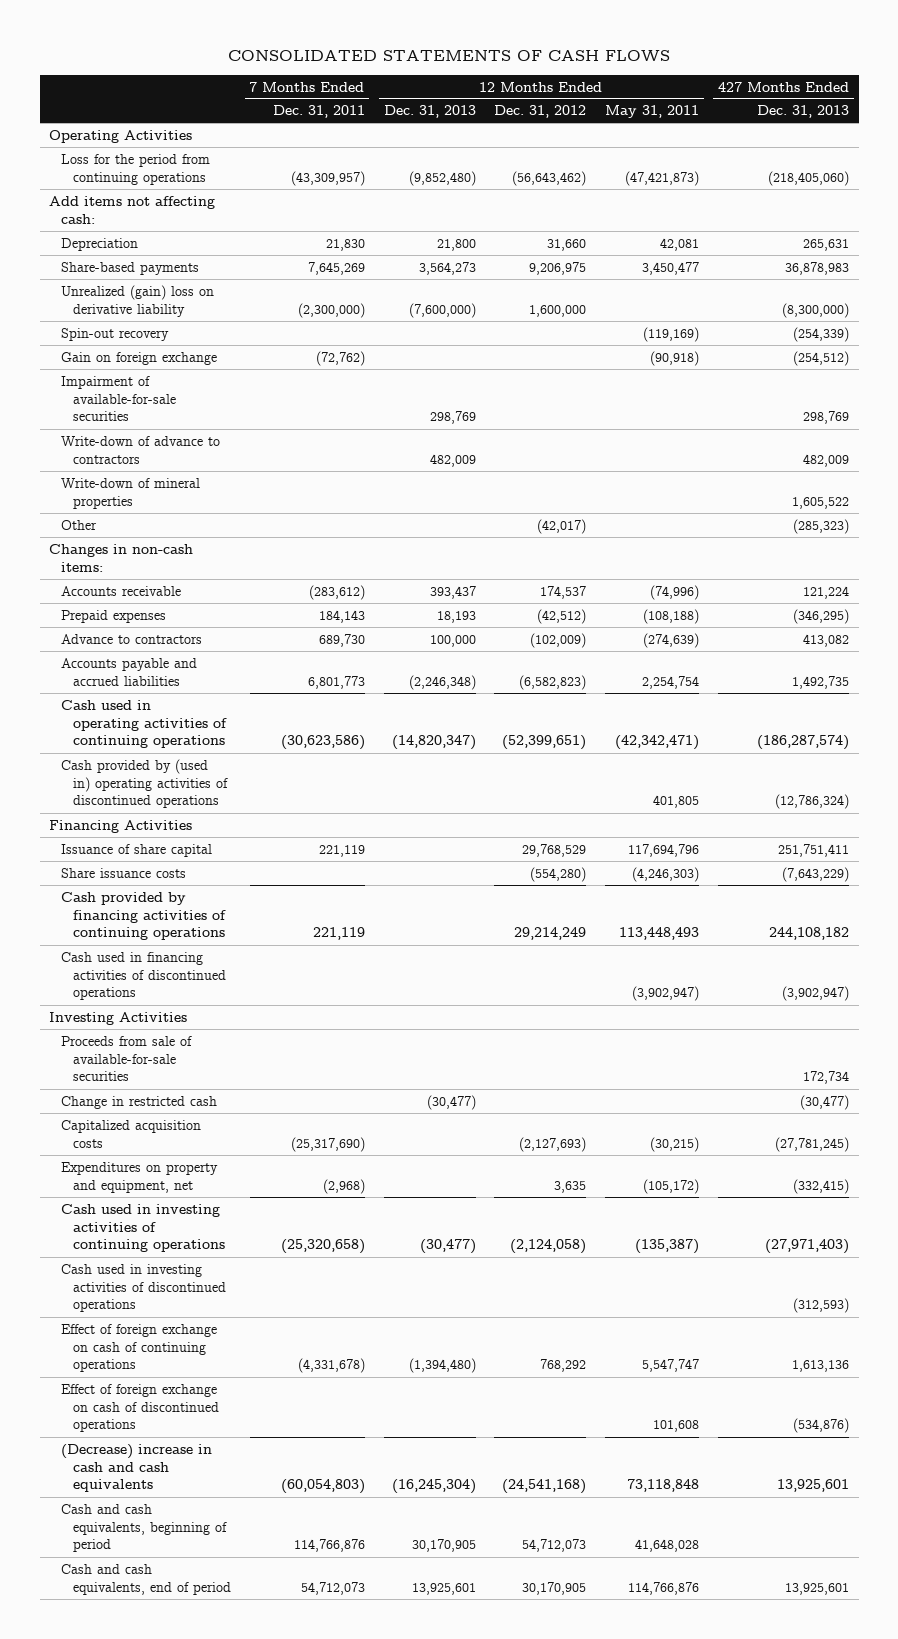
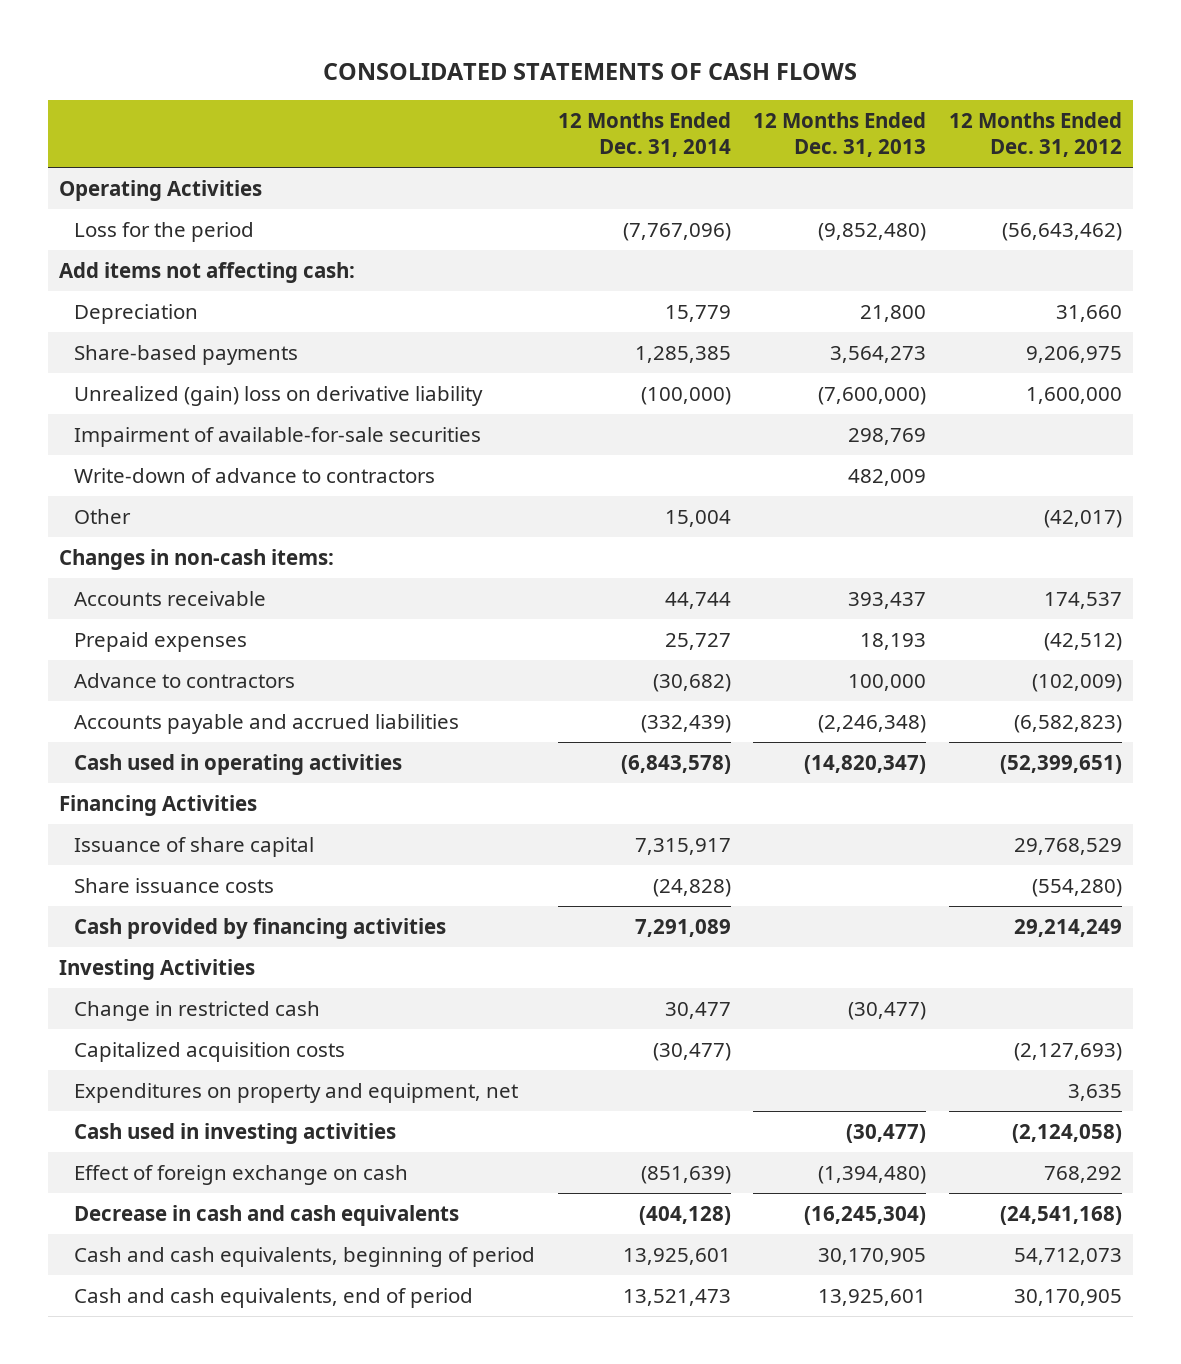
- | 7 Months Ended Dec. 31, 2011 | 12 Months Ended Dec. 31, 2013 | 12 Months Ended Dec. 31, 2012 | 12 Months Ended May 31, 2011 | 427 Months Ended Dec. 31, 2013
+ | 12 Months Ended Dec. 31, 2014 | 12 Months Ended Dec. 31, 2013 | 12 Months Ended Dec. 31, 2012
- Loss for the period from continuing operations | (43,309,957) | (9,852,480) | (56,643,462) | (47,421,873) | (218,405,060)
+ Loss for the period | (7,767,096) | (9,852,480) | (56,643,462)
- Spin-out recovery | | | | (119,169) | (254,339)
- Gain on foreign exchange | (72,762) | | | (90,918) | (254,512)
- Write-down of mineral properties | | | | | 1,605,522
- Cash used in operating activities of continuing operations | (30,623,586) | (14,820,347) | (52,399,651) | (42,342,471) | (186,287,574)
- Cash provided by (used in) operating activities of discontinued operations | | | | 401,805 | (12,786,324)
+ Cash used in operating activities | (6,843,578) | (14,820,347) | (52,399,651)
- Cash provided by financing activities of continuing operations | 221,119 | | 29,214,249 | 113,448,493 | 244,108,182
- Cash used in financing activities of discontinued operations | | | | (3,902,947) | (3,902,947)
+ Cash provided by financing activities | 7,291,089 | | 29,214,249
- Proceeds from sale of available-for-sale securities | | | | | 172,734
- Cash used in investing activities of continuing operations | (25,320,658) | (30,477) | (2,124,058) | (135,387) | (27,971,403)
- Cash used in investing activities of discontinued operations | | | | | (312,593)
- Effect of foreign exchange on cash of continuing operations | (4,331,678) | (1,394,480) | 768,292 | 5,547,747 | 1,613,136
- Effect of foreign exchange on cash of discontinued operations | | | | 101,608 | (534,876)
- (Decrease) increase in cash and cash equivalents | (60,054,803) | (16,245,304) | (24,541,168) | 73,118,848 | 13,925,601
+ Cash used in investing activities | | (30,477) | (2,124,058)
+ Effect of foreign exchange on cash | (851,639) | (1,394,480) | 768,292
+ Decrease in cash and cash equivalents | (404,128) | (16,245,304) | (24,541,168)

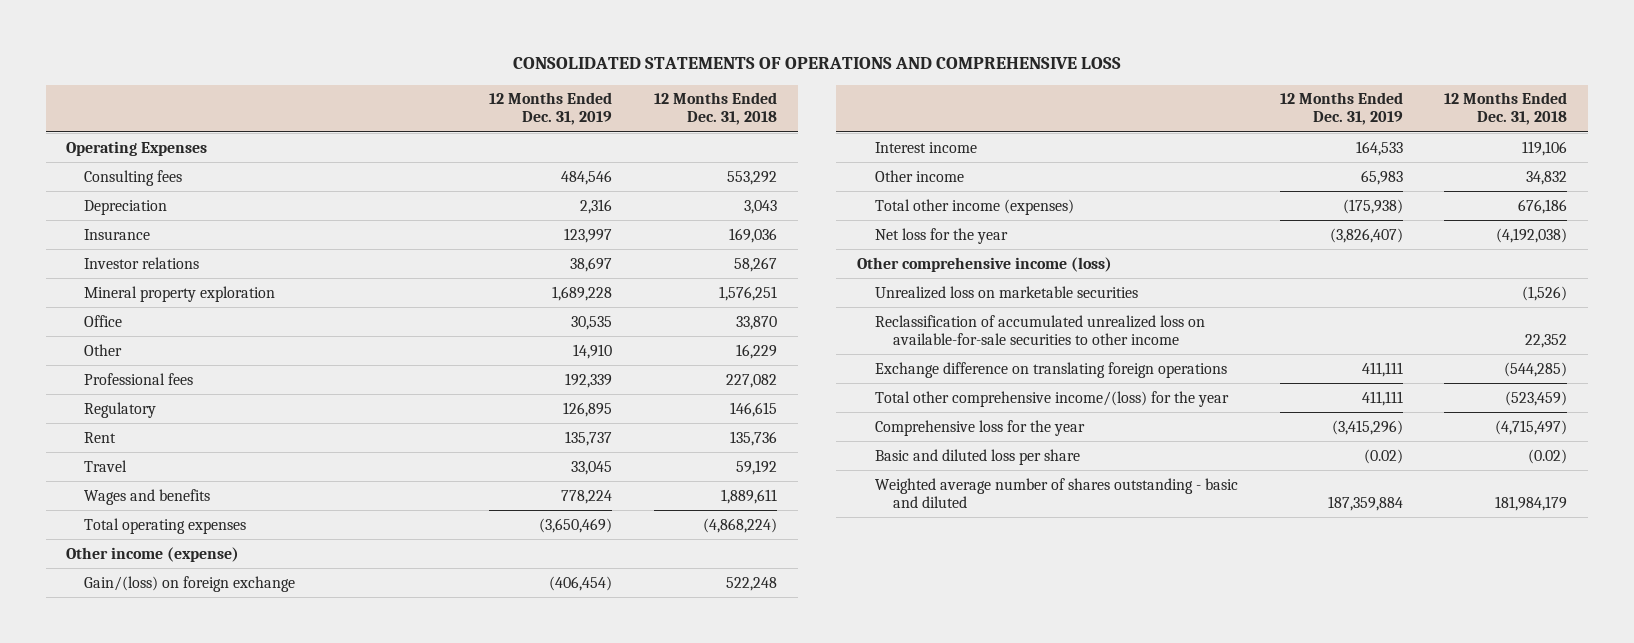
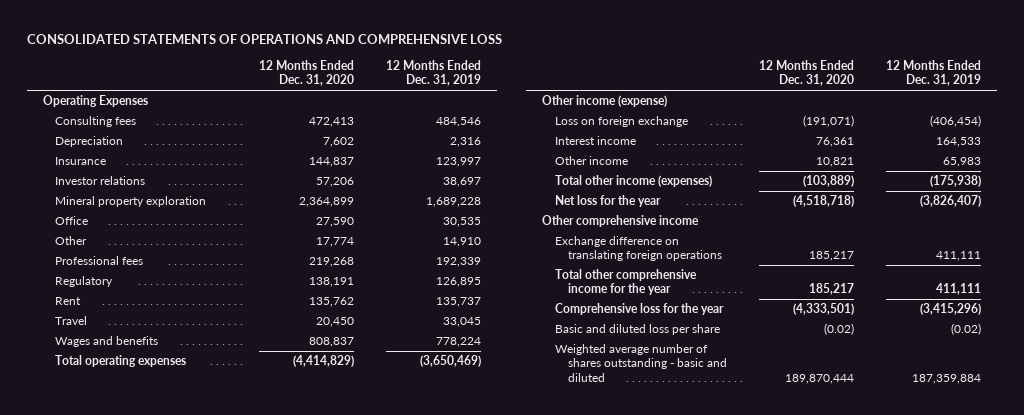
- | 12 Months Ended Dec. 31, 2019 | 12 Months Ended Dec. 31, 2018
+ | 12 Months Ended Dec. 31, 2020 | 12 Months Ended Dec. 31, 2019
- Gain/(loss) on foreign exchange | (406,454) | 522,248
+ Loss on foreign exchange | (191,071) | (406,454)
- Other comprehensive income (loss)
- Unrealized loss on marketable securities | | (1,526)
- Reclassification of accumulated unrealized loss on available-for-sale securities to other income | | 22,352
+ Other comprehensive income
- Total other comprehensive income/(loss) for the year | 411,111 | (523,459)
+ Total other comprehensive income for the year | 185,217 | 411,111

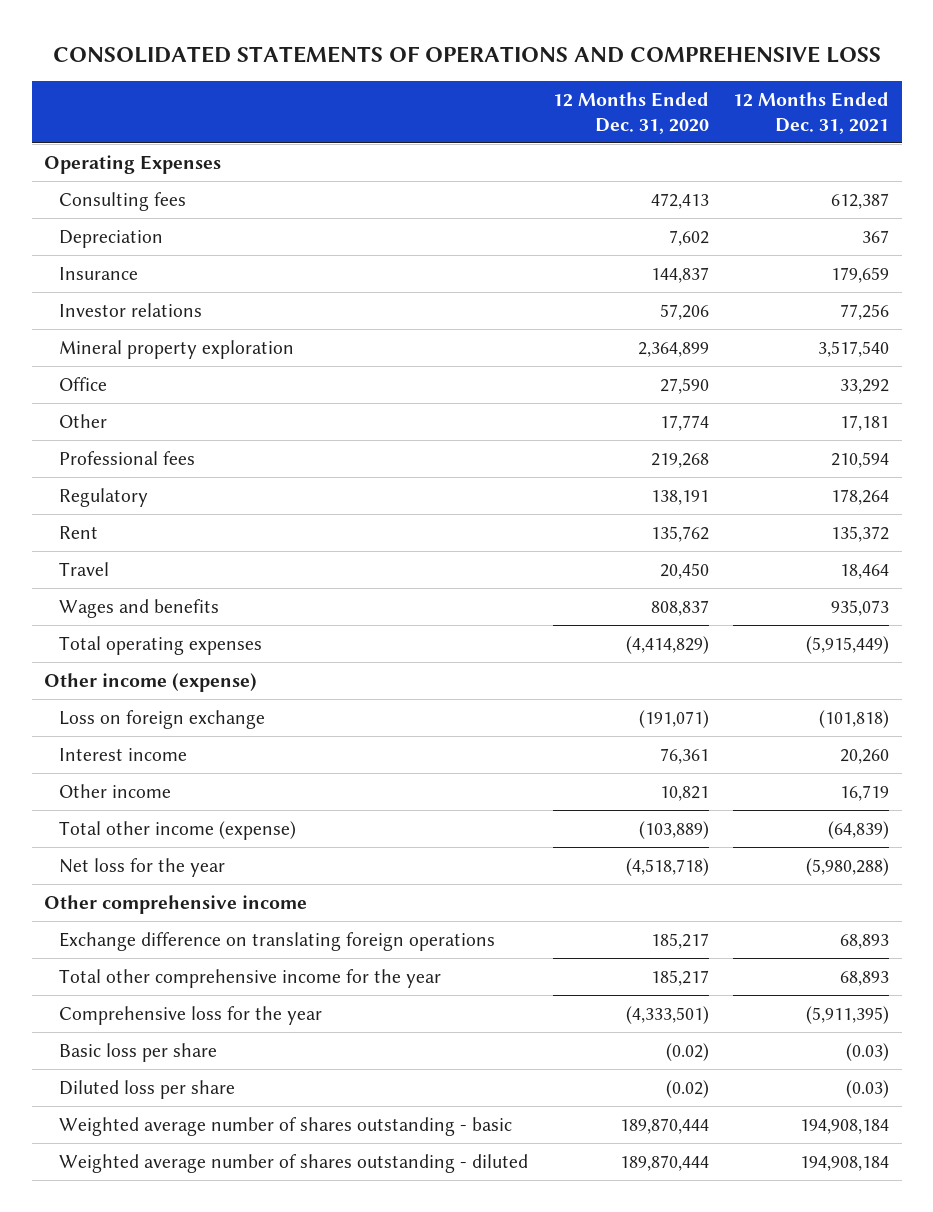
- | 12 Months Ended Dec. 31, 2020 | 12 Months Ended Dec. 31, 2019
+ | 12 Months Ended Dec. 31, 2020 | 12 Months Ended Dec. 31, 2021
- Total other income (expenses) | (103,889) | (175,938)
+ Total other income (expense) | (103,889) | (64,839)
- Basic and diluted loss per share | (0.02) | (0.02)
- Weighted average number of shares outstanding - basic and diluted | 189,870,444 | 187,359,884
+ Basic loss per share | (0.02) | (0.03)
+ Diluted loss per share | (0.02) | (0.03)
+ Weighted average number of shares outstanding - basic | 189,870,444 | 194,908,184
+ Weighted average number of shares outstanding - diluted | 189,870,444 | 194,908,184

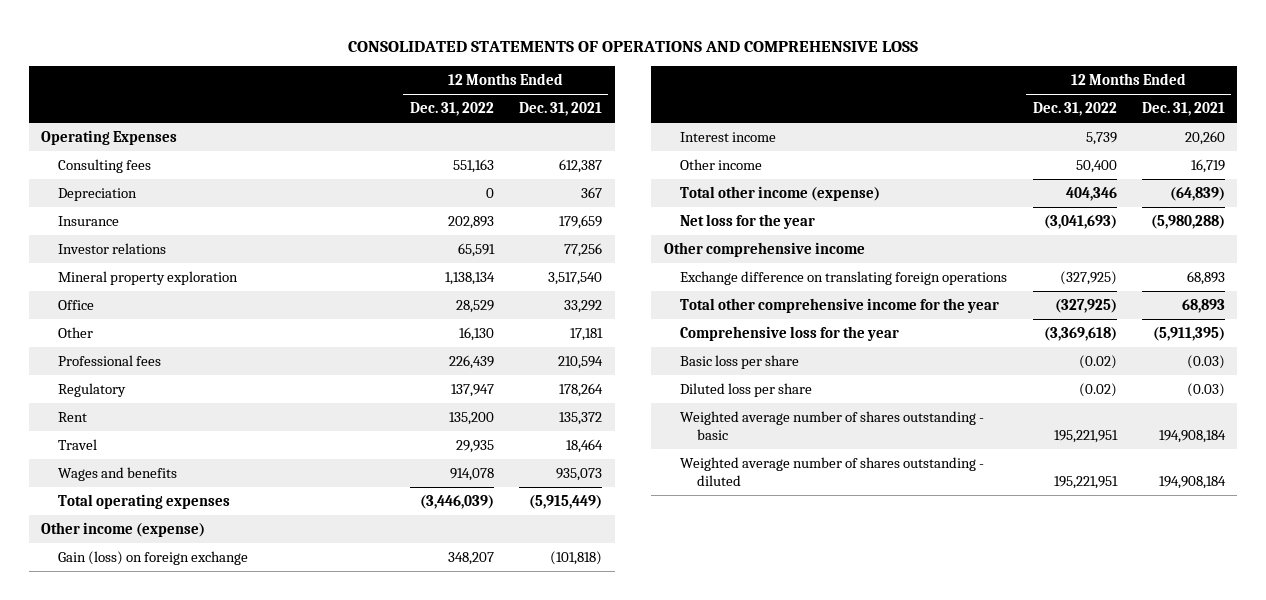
- | 12 Months Ended Dec. 31, 2020 | 12 Months Ended Dec. 31, 2021
+ | 12 Months Ended Dec. 31, 2022 | 12 Months Ended Dec. 31, 2021
- Loss on foreign exchange | (191,071) | (101,818)
+ Gain (loss) on foreign exchange | 348,207 | (101,818)

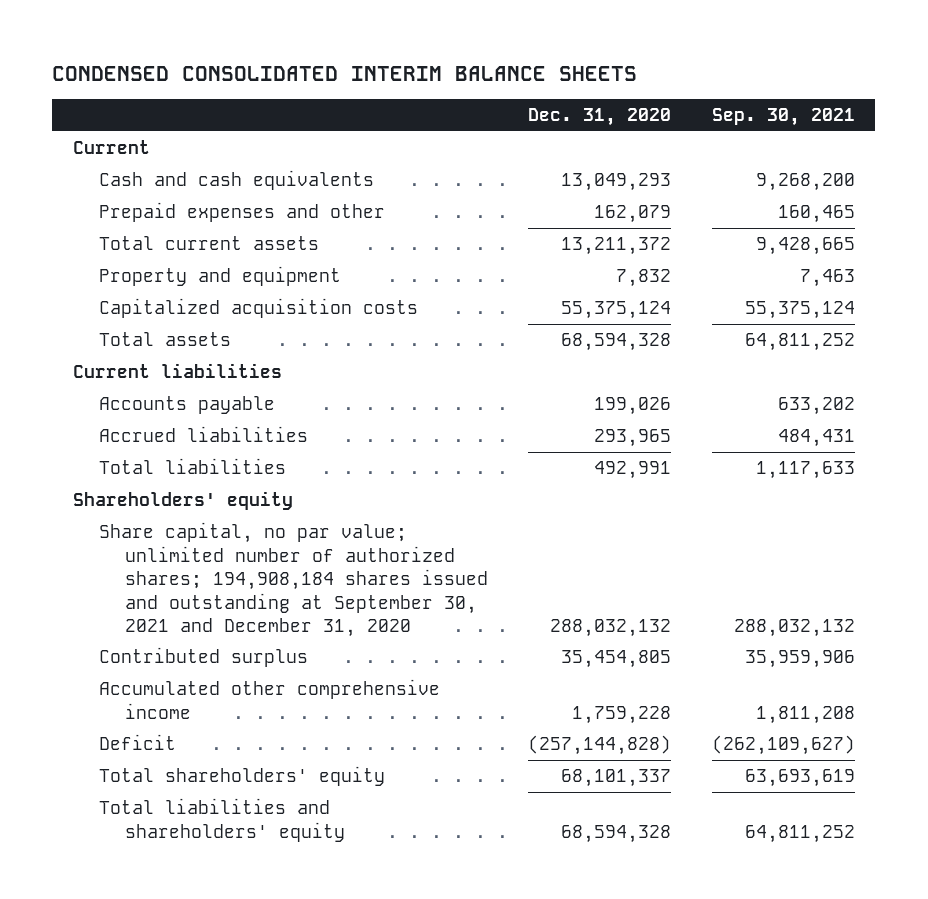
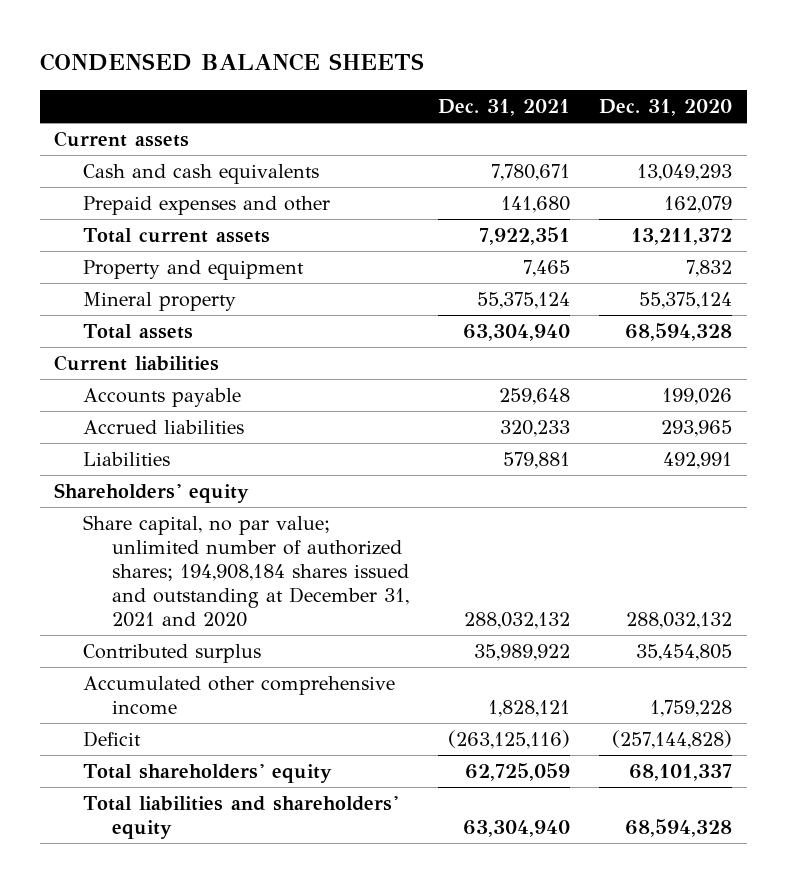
- CONDENSED CONSOLIDATED INTERIM BALANCE SHEETS
+ CONDENSED BALANCE SHEETS
- | Dec. 31, 2020 | Sep. 30, 2021
+ | Dec. 31, 2021 | Dec. 31, 2020
- Current
+ Current assets
- Capitalized acquisition costs | 55,375,124 | 55,375,124
+ Mineral property | 55,375,124 | 55,375,124
- Total liabilities | 492,991 | 1,117,633
+ Liabilities | 579,881 | 492,991
- Share capital, no par value; unlimited number of authorized shares; 194,908,184 shares issued and outstanding at September 30, 2021 and December 31, 2020 | 288,032,132 | 288,032,132
+ Share capital, no par value; unlimited number of authorized shares; 194,908,184 shares issued and outstanding at December 31, 2021 and 2020 | 288,032,132 | 288,032,132

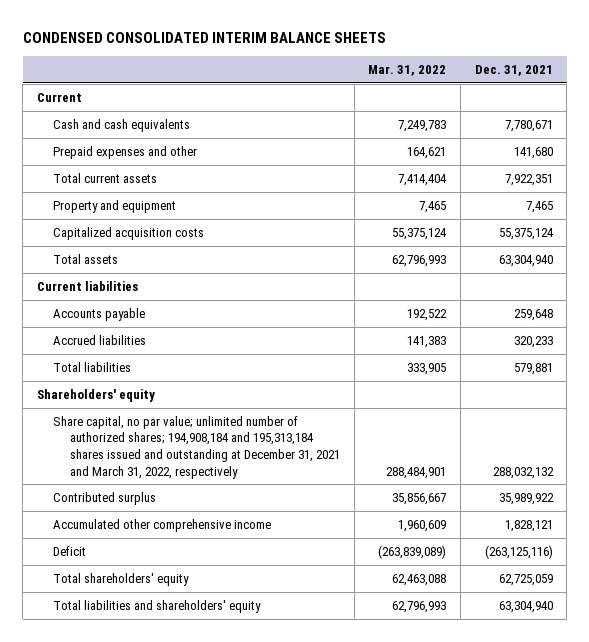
- CONDENSED BALANCE SHEETS
+ CONDENSED CONSOLIDATED INTERIM BALANCE SHEETS
- | Dec. 31, 2021 | Dec. 31, 2020
+ | Mar. 31, 2022 | Dec. 31, 2021
- Current assets
+ Current
- Mineral property | 55,375,124 | 55,375,124
+ Capitalized acquisition costs | 55,375,124 | 55,375,124
- Liabilities | 579,881 | 492,991
+ Total liabilities | 333,905 | 579,881
- Share capital, no par value; unlimited number of authorized shares; 194,908,184 shares issued and outstanding at December 31, 2021 and 2020 | 288,032,132 | 288,032,132
+ Share capital, no par value; unlimited number of authorized shares; 194,908,184 and 195,313,184 shares issued and outstanding at December 31, 2021 and March 31, 2022, respectively | 288,484,901 | 288,032,132

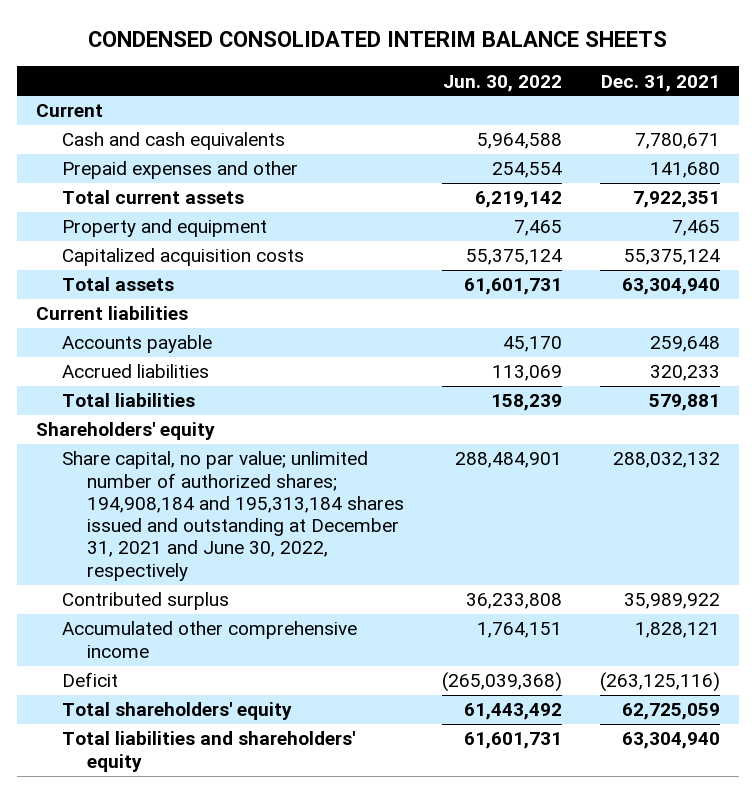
- | Mar. 31, 2022 | Dec. 31, 2021
+ | Jun. 30, 2022 | Dec. 31, 2021
- Share capital, no par value; unlimited number of authorized shares; 194,908,184 and 195,313,184 shares issued and outstanding at December 31, 2021 and March 31, 2022, respectively | 288,484,901 | 288,032,132
+ Share capital, no par value; unlimited number of authorized shares; 194,908,184 and 195,313,184 shares issued and outstanding at December 31, 2021 and June 30, 2022, respectively | 288,484,901 | 288,032,132

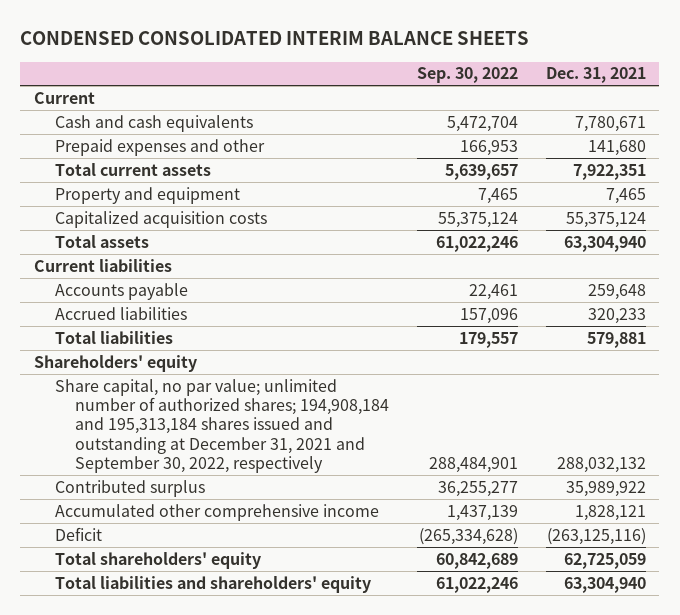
- | Jun. 30, 2022 | Dec. 31, 2021
+ | Sep. 30, 2022 | Dec. 31, 2021
- Share capital, no par value; unlimited number of authorized shares; 194,908,184 and 195,313,184 shares issued and outstanding at December 31, 2021 and June 30, 2022, respectively | 288,484,901 | 288,032,132
+ Share capital, no par value; unlimited number of authorized shares; 194,908,184 and 195,313,184 shares issued and outstanding at December 31, 2021 and September 30, 2022, respectively | 288,484,901 | 288,032,132

